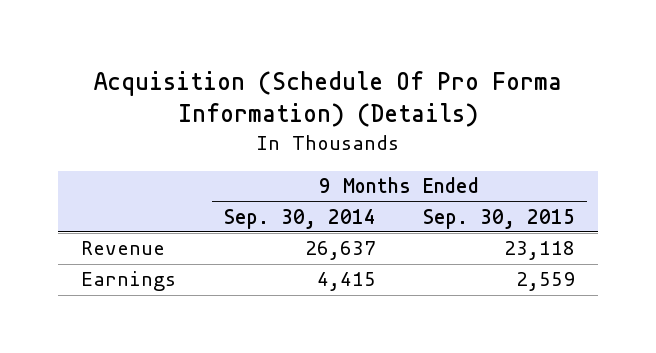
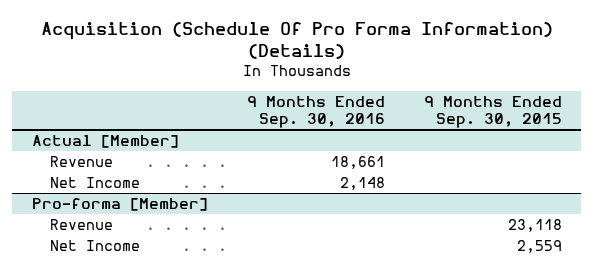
- | 9 Months Ended Sep. 30, 2014 | 9 Months Ended Sep. 30, 2015
+ | 9 Months Ended Sep. 30, 2016 | 9 Months Ended Sep. 30, 2015
+ Actual [Member]
+ Revenue | 18,661 |
+ Net Income | 2,148 |
+ Pro-forma [Member]
- Earnings | 4,415 | 2,559
+ Net Income | | 2,559

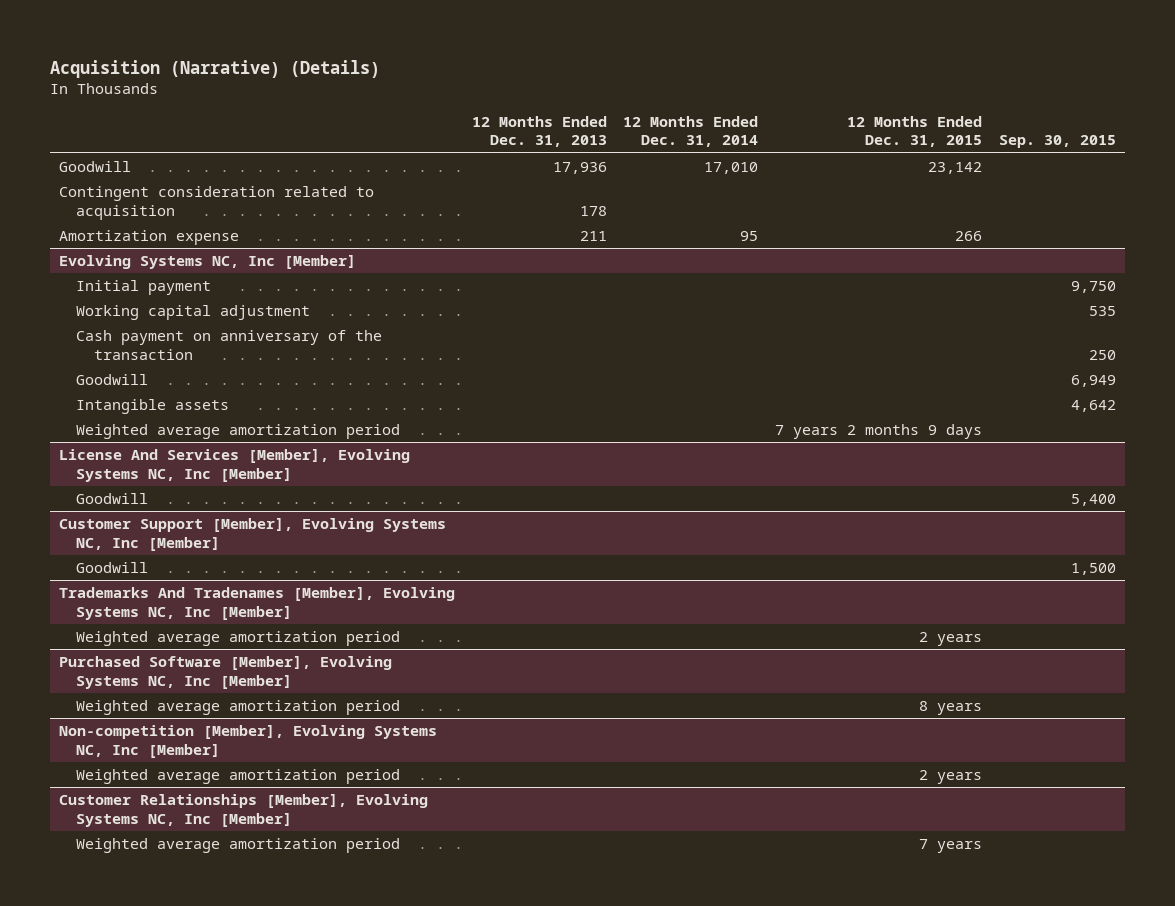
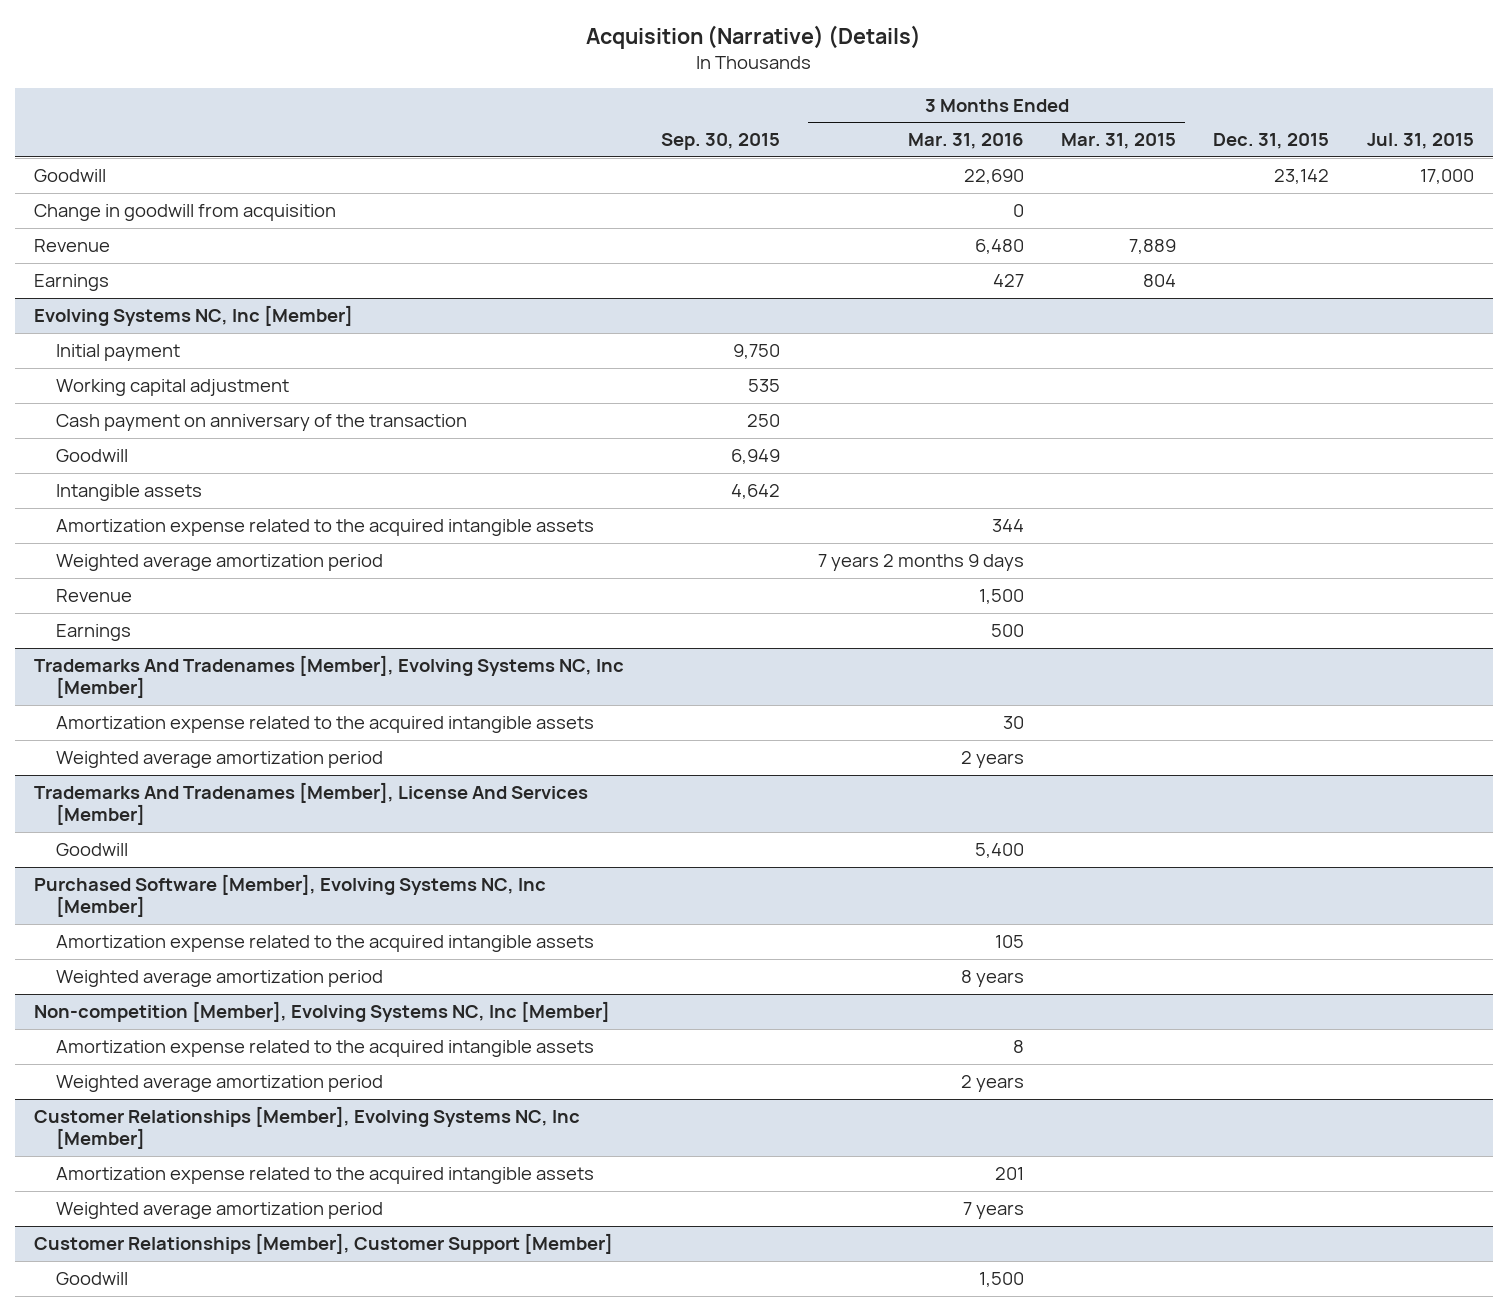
- | 12 Months Ended Dec. 31, 2013 | 12 Months Ended Dec. 31, 2014 | 12 Months Ended Dec. 31, 2015 | Sep. 30, 2015
+ | Sep. 30, 2015 | 3 Months Ended Mar. 31, 2016 | 3 Months Ended Mar. 31, 2015 | Dec. 31, 2015 | Jul. 31, 2015
- Contingent consideration related to acquisition | 178 | | |
- Amortization expense | 211 | 95 | 266 |
+ Change in goodwill from acquisition | | 0 | | |
+ Revenue | | 6,480 | 7,889 | |
+ Earnings | | 427 | 804 | |
@ Evolving Systems NC, Inc [Member]
+ Amortization expense related to the acquired intangible assets | | 344 | | |
- License And Services [Member], Evolving Systems NC, Inc [Member]
- Goodwill | | | | 5,400
- Customer Support [Member], Evolving Systems NC, Inc [Member]
- Goodwill | | | | 1,500
@ Evolving Systems NC, Inc [Member]
+ Revenue | | 1,500 | | |
+ Earnings | | 500 | | |
@ Trademarks And Tradenames [Member], Evolving Systems NC, Inc [Member]
+ Amortization expense related to the acquired intangible assets | | 30 | | |
+ Trademarks And Tradenames [Member], License And Services [Member]
+ Goodwill | | 5,400 | | |
@ Purchased Software [Member], Evolving Systems NC, Inc [Member]
+ Amortization expense related to the acquired intangible assets | | 105 | | |
@ Non-competition [Member], Evolving Systems NC, Inc [Member]
+ Amortization expense related to the acquired intangible assets | | 8 | | |
@ Customer Relationships [Member], Evolving Systems NC, Inc [Member]
+ Amortization expense related to the acquired intangible assets | | 201 | | |
+ Customer Relationships [Member], Customer Support [Member]
+ Goodwill | | 1,500 | | |

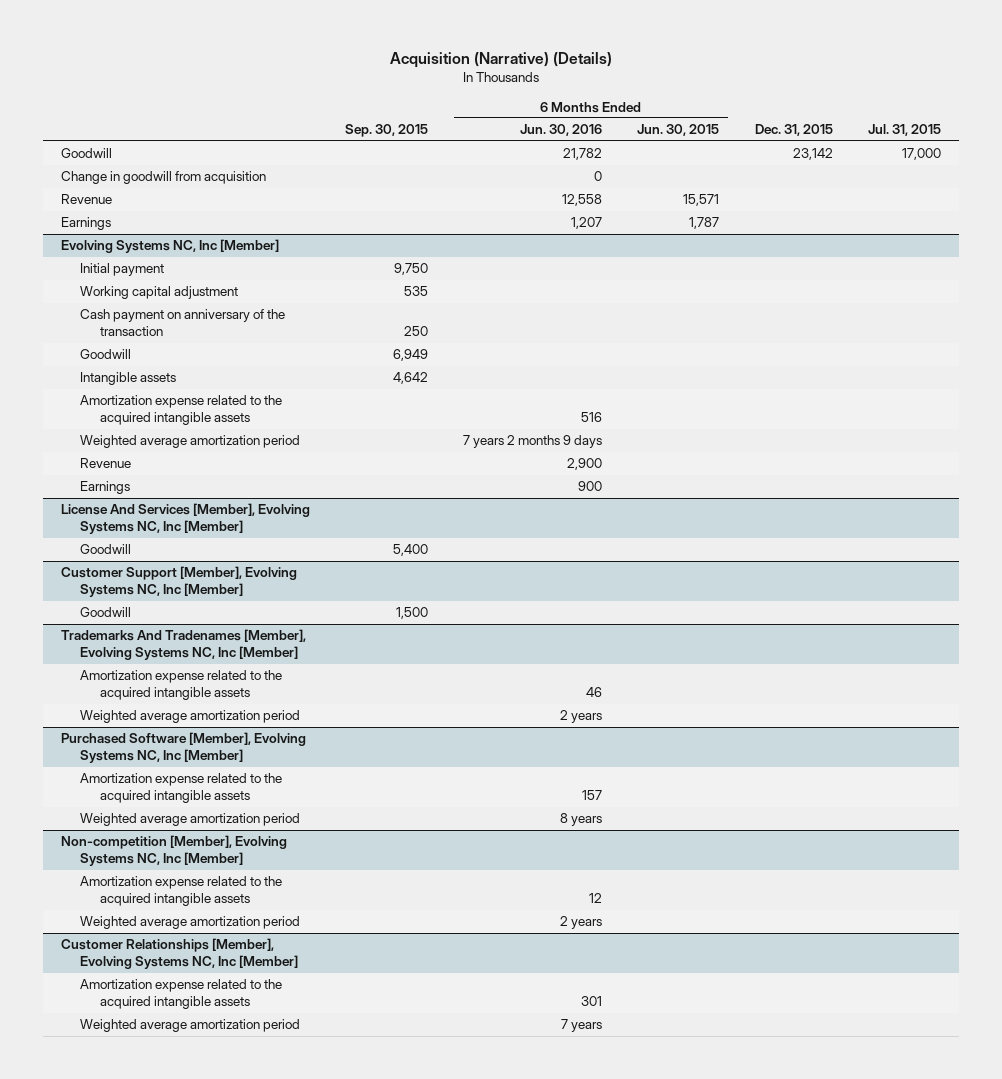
- | Sep. 30, 2015 | 3 Months Ended Mar. 31, 2016 | 3 Months Ended Mar. 31, 2015 | Dec. 31, 2015 | Jul. 31, 2015
+ | Sep. 30, 2015 | 6 Months Ended Jun. 30, 2016 | 6 Months Ended Jun. 30, 2015 | Dec. 31, 2015 | Jul. 31, 2015
+ License And Services [Member], Evolving Systems NC, Inc [Member]
+ Goodwill | 5,400 | | | |
+ Customer Support [Member], Evolving Systems NC, Inc [Member]
+ Goodwill | 1,500 | | | |
- Trademarks And Tradenames [Member], License And Services [Member]
- Goodwill | | 5,400 | | |
- Customer Relationships [Member], Customer Support [Member]
- Goodwill | | 1,500 | | |

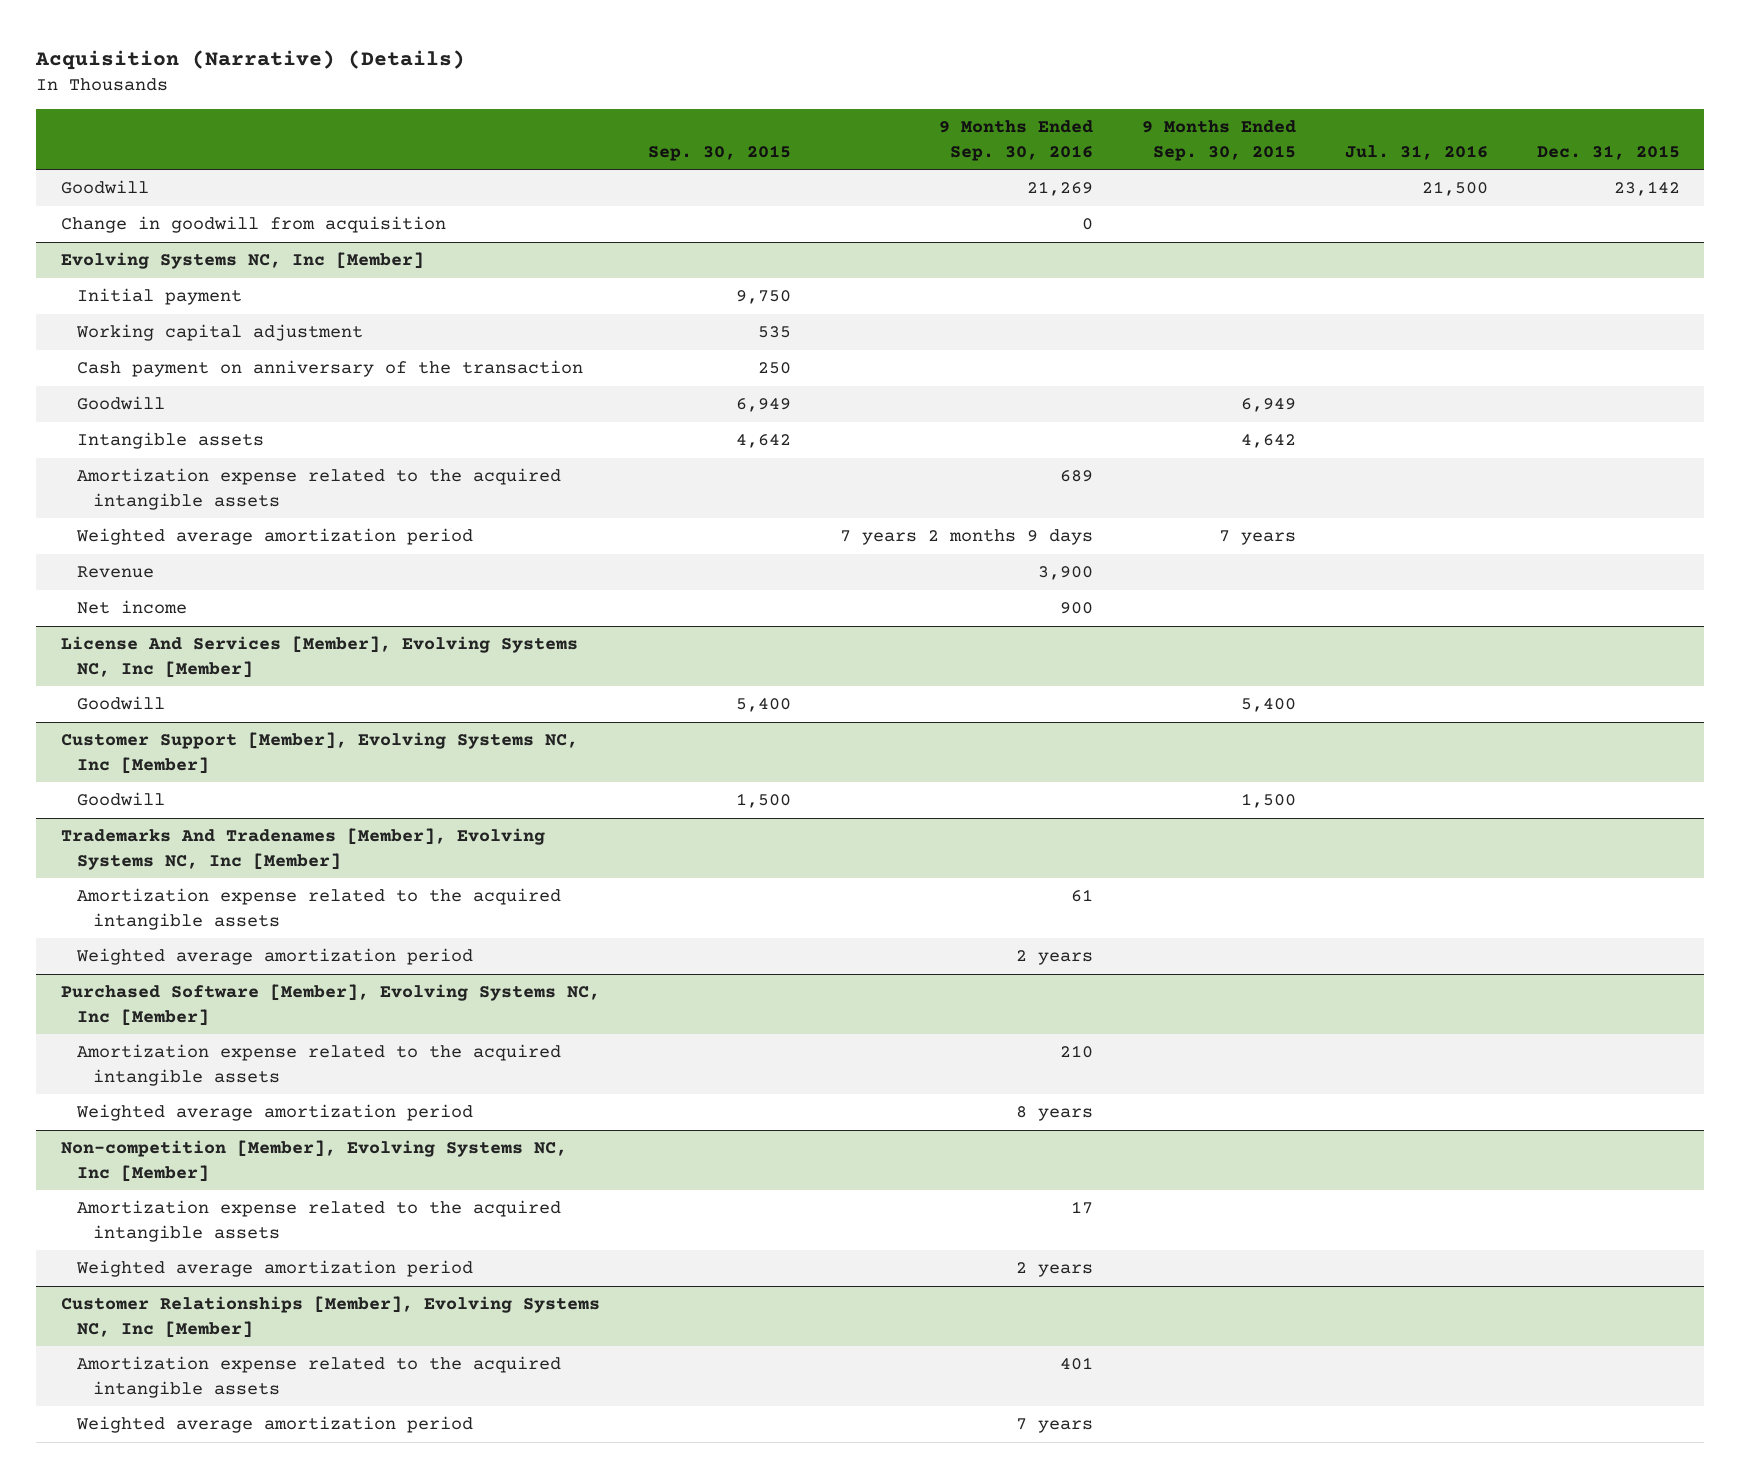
- | Sep. 30, 2015 | 6 Months Ended Jun. 30, 2016 | 6 Months Ended Jun. 30, 2015 | Dec. 31, 2015 | Jul. 31, 2015
+ | Sep. 30, 2015 | 9 Months Ended Sep. 30, 2016 | 9 Months Ended Sep. 30, 2015 | Jul. 31, 2016 | Dec. 31, 2015
- Revenue | | 12,558 | 15,571 | |
- Earnings | | 1,207 | 1,787 | |
@ Evolving Systems NC, Inc [Member]
- Earnings | | 900 | | |
+ Net income | | 900 | | |

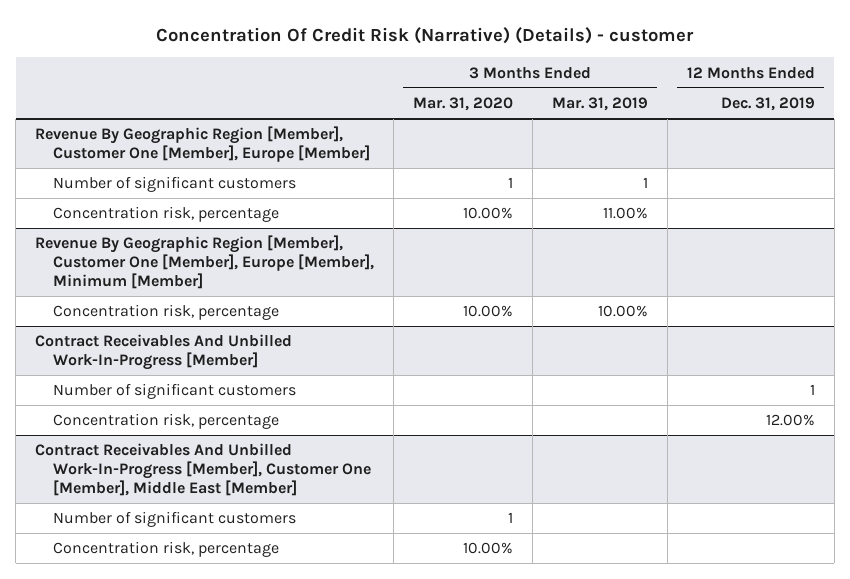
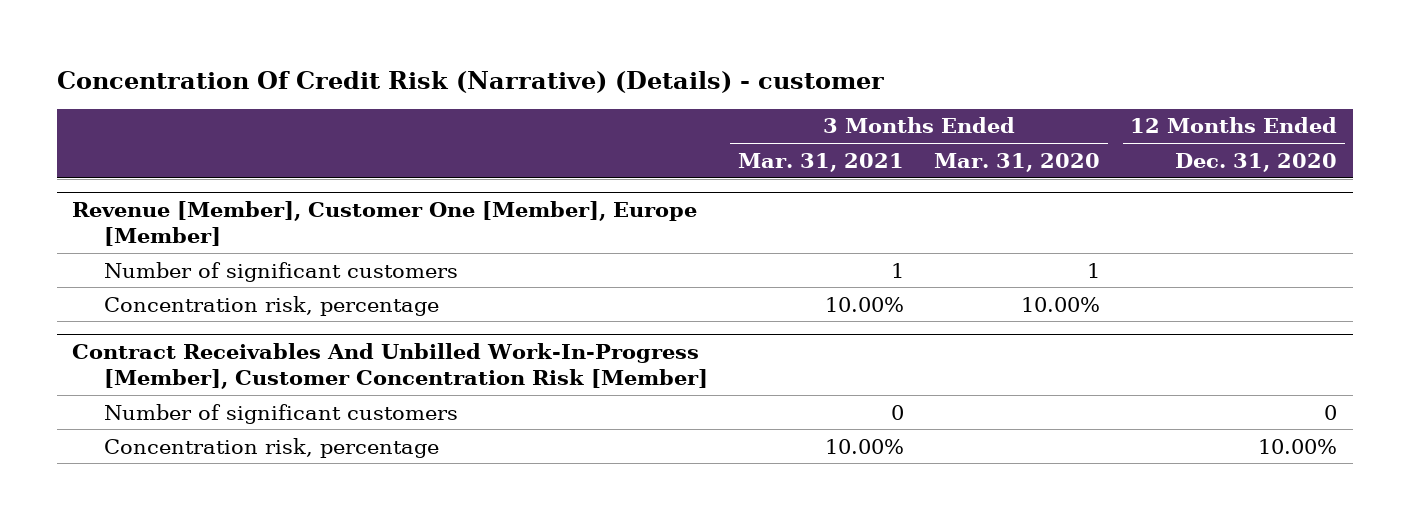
- | 3 Months Ended Mar. 31, 2020 | 3 Months Ended Mar. 31, 2019 | 12 Months Ended Dec. 31, 2019
+ | 3 Months Ended Mar. 31, 2021 | 3 Months Ended Mar. 31, 2020 | 12 Months Ended Dec. 31, 2020
- Revenue By Geographic Region [Member], Customer One [Member], Europe [Member]
+ Revenue [Member], Customer One [Member], Europe [Member]
- Revenue By Geographic Region [Member], Customer One [Member], Europe [Member], Minimum [Member]
- Concentration risk, percentage | 10.00% | 10.00% |
- Contract Receivables And Unbilled Work-In-Progress [Member]
+ Contract Receivables And Unbilled Work-In-Progress [Member], Customer Concentration Risk [Member]
- Contract Receivables And Unbilled Work-In-Progress [Member], Customer One [Member], Middle East [Member]
- Number of significant customers | 1 | |
- Concentration risk, percentage | 10.00% | |

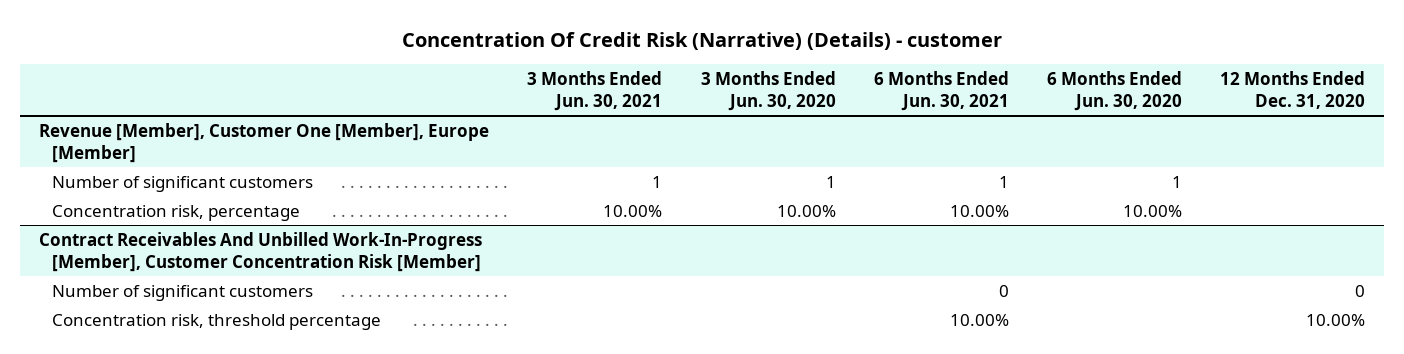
- | 3 Months Ended Mar. 31, 2021 | 3 Months Ended Mar. 31, 2020 | 12 Months Ended Dec. 31, 2020
+ | 3 Months Ended Jun. 30, 2021 | 3 Months Ended Jun. 30, 2020 | 6 Months Ended Jun. 30, 2021 | 6 Months Ended Jun. 30, 2020 | 12 Months Ended Dec. 31, 2020
@ Contract Receivables And Unbilled Work-In-Progress [Member], Customer Concentration Risk [Member]
- Concentration risk, percentage | 10.00% | | 10.00%
+ Concentration risk, threshold percentage | | | 10.00% | | 10.00%

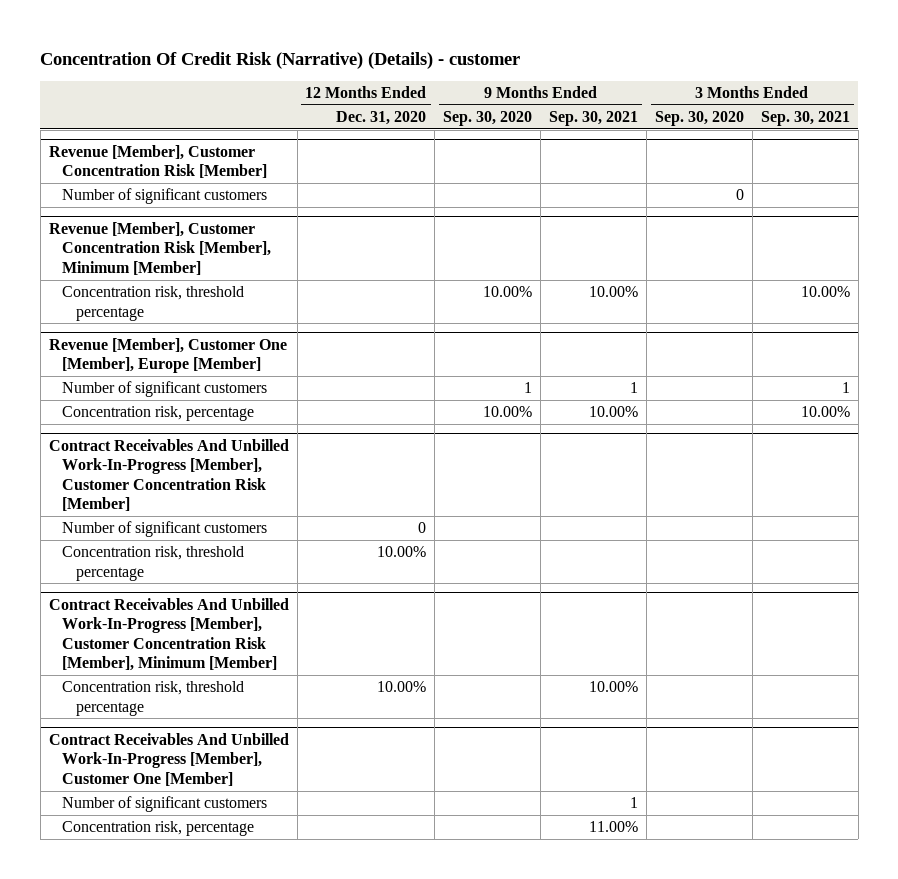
- | 3 Months Ended Jun. 30, 2021 | 3 Months Ended Jun. 30, 2020 | 6 Months Ended Jun. 30, 2021 | 6 Months Ended Jun. 30, 2020 | 12 Months Ended Dec. 31, 2020
+ | 12 Months Ended Dec. 31, 2020 | 9 Months Ended Sep. 30, 2020 | 9 Months Ended Sep. 30, 2021 | 3 Months Ended Sep. 30, 2020 | 3 Months Ended Sep. 30, 2021
+ Revenue [Member], Customer Concentration Risk [Member]
+ Number of significant customers | | | | 0 |
+ Revenue [Member], Customer Concentration Risk [Member], Minimum [Member]
+ Concentration risk, threshold percentage | | 10.00% | 10.00% | | 10.00%
+ Contract Receivables And Unbilled Work-In-Progress [Member], Customer Concentration Risk [Member], Minimum [Member]
+ Concentration risk, threshold percentage | 10.00% | | 10.00% | |
+ Contract Receivables And Unbilled Work-In-Progress [Member], Customer One [Member]
+ Number of significant customers | | | 1 | |
+ Concentration risk, percentage | | | 11.00% | |

